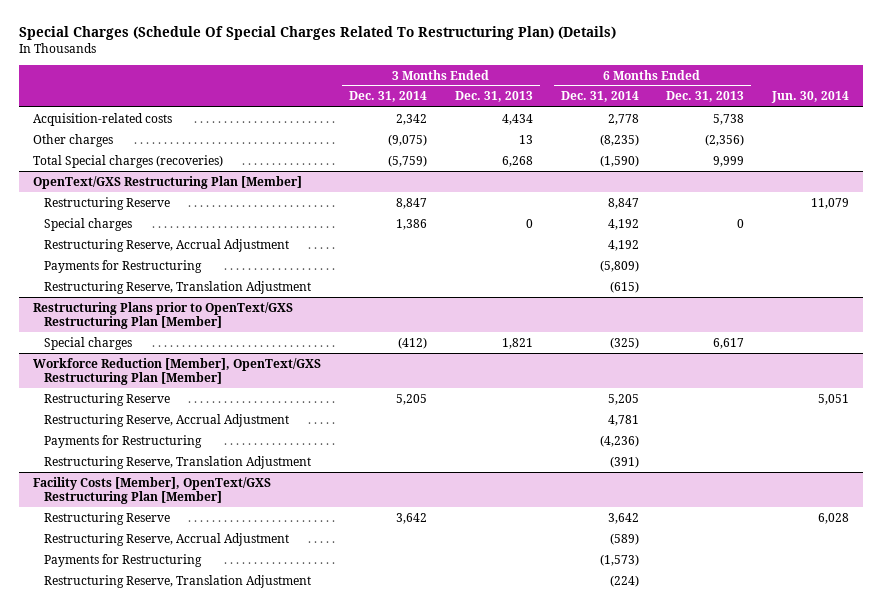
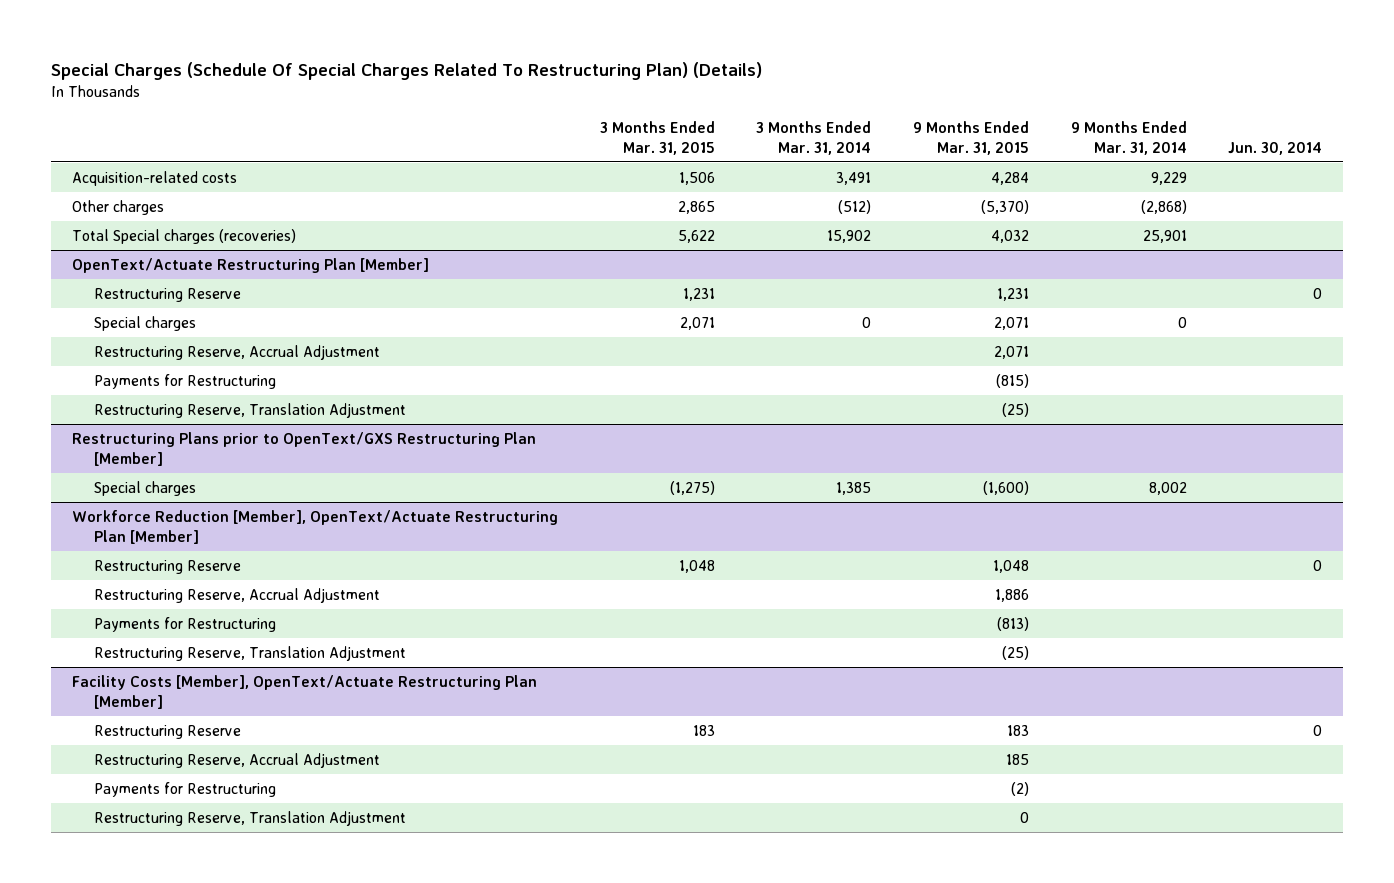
- | 3 Months Ended Dec. 31, 2014 | 3 Months Ended Dec. 31, 2013 | 6 Months Ended Dec. 31, 2014 | 6 Months Ended Dec. 31, 2013 | Jun. 30, 2014
+ | 3 Months Ended Mar. 31, 2015 | 3 Months Ended Mar. 31, 2014 | 9 Months Ended Mar. 31, 2015 | 9 Months Ended Mar. 31, 2014 | Jun. 30, 2014
- OpenText/GXS Restructuring Plan [Member]
- Restructuring Reserve | 8,847 | | 8,847 | | 11,079
- Special charges | 1,386 | 0 | 4,192 | 0 |
- Restructuring Reserve, Accrual Adjustment | | | 4,192 | |
- Payments for Restructuring | | | (5,809) | |
- Restructuring Reserve, Translation Adjustment | | | (615) | |
+ OpenText/Actuate Restructuring Plan [Member]
+ Restructuring Reserve | 1,231 | | 1,231 | | 0
+ Special charges | 2,071 | 0 | 2,071 | 0 |
+ Restructuring Reserve, Accrual Adjustment | | | 2,071 | |
+ Payments for Restructuring | | | (815) | |
+ Restructuring Reserve, Translation Adjustment | | | (25) | |
- Workforce Reduction [Member], OpenText/GXS Restructuring Plan [Member]
- Restructuring Reserve | 5,205 | | 5,205 | | 5,051
+ Workforce Reduction [Member], OpenText/Actuate Restructuring Plan [Member]
+ Restructuring Reserve | 1,048 | | 1,048 | | 0
- Facility Costs [Member], OpenText/GXS Restructuring Plan [Member]
- Restructuring Reserve | 3,642 | | 3,642 | | 6,028
+ Facility Costs [Member], OpenText/Actuate Restructuring Plan [Member]
+ Restructuring Reserve | 183 | | 183 | | 0

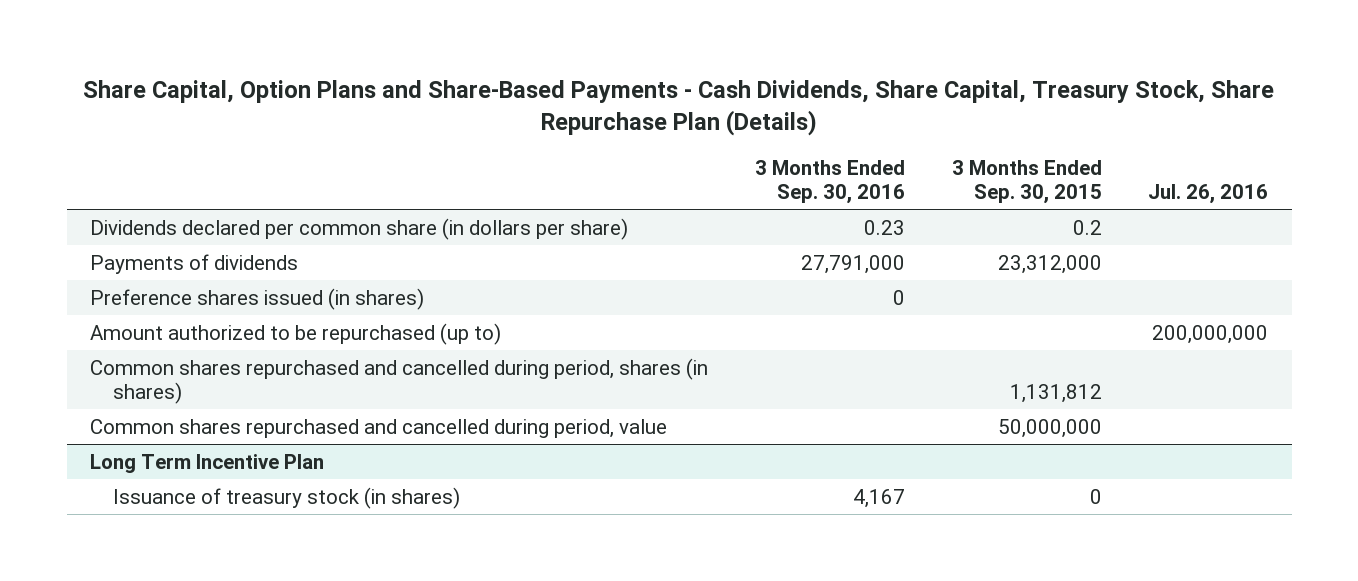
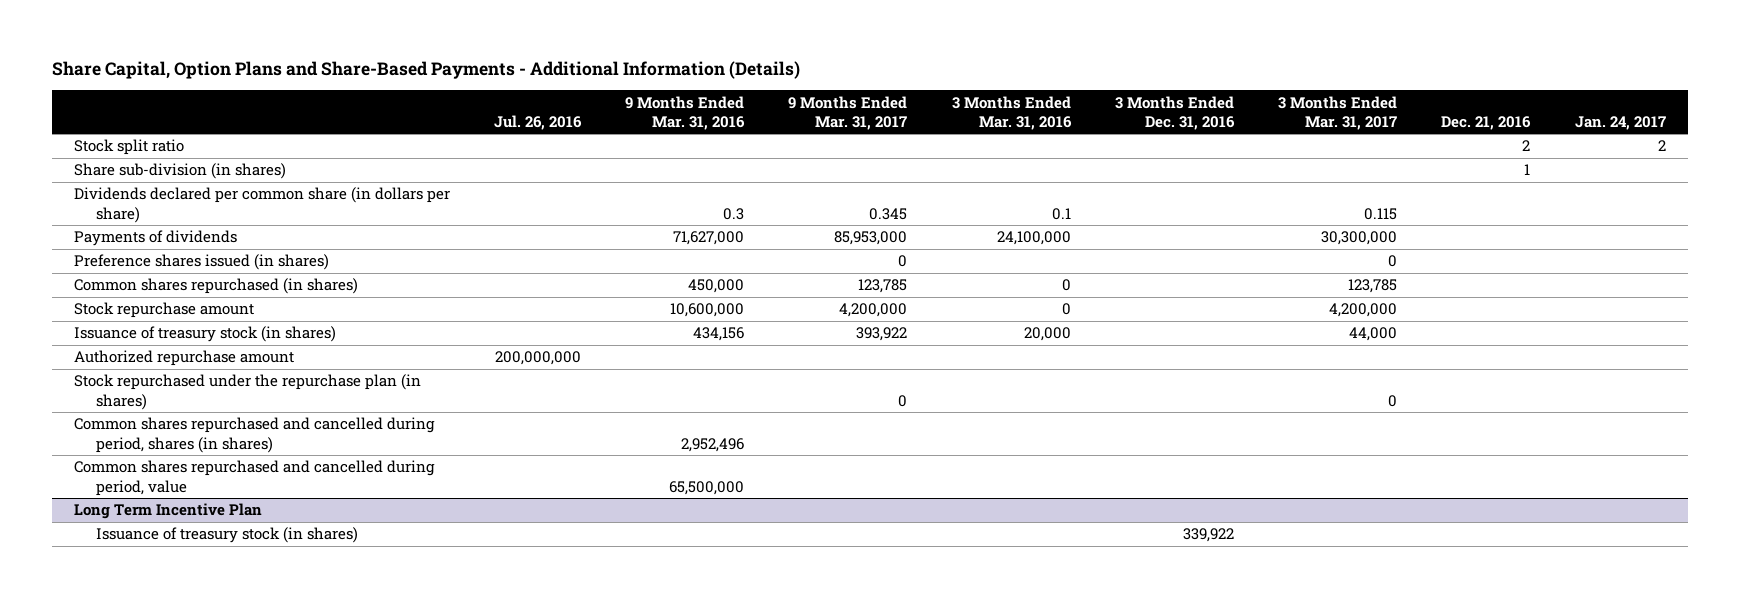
- Share Capital, Option Plans and Share-Based Payments - Cash Dividends, Share Capital, Treasury Stock, Share Repurchase Plan (Details)
+ Share Capital, Option Plans and Share-Based Payments - Additional Information (Details)
- | 3 Months Ended Sep. 30, 2016 | 3 Months Ended Sep. 30, 2015 | Jul. 26, 2016
+ | Jul. 26, 2016 | 9 Months Ended Mar. 31, 2016 | 9 Months Ended Mar. 31, 2017 | 3 Months Ended Mar. 31, 2016 | 3 Months Ended Dec. 31, 2016 | 3 Months Ended Mar. 31, 2017 | Dec. 21, 2016 | Jan. 24, 2017
+ Stock split ratio | | | | | | | 2 | 2
+ Share sub-division (in shares) | | | | | | | 1 |
- Amount authorized to be repurchased (up to) | | | 200,000,000
+ Common shares repurchased (in shares) | | 450,000 | 123,785 | 0 | | 123,785 | |
+ Stock repurchase amount | | 10,600,000 | 4,200,000 | 0 | | 4,200,000 | |
+ Issuance of treasury stock (in shares) | | 434,156 | 393,922 | 20,000 | | 44,000 | |
+ Authorized repurchase amount | 200,000,000 | | | | | | |
+ Stock repurchased under the repurchase plan (in shares) | | | 0 | | | 0 | |

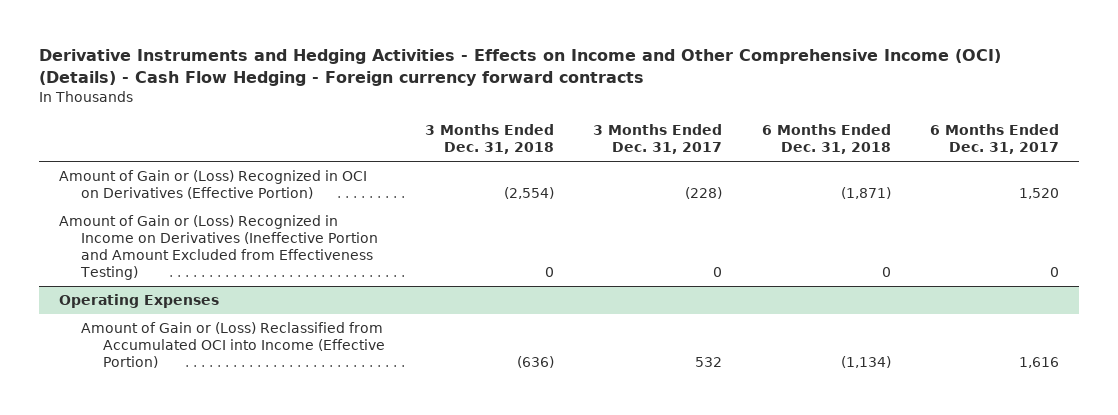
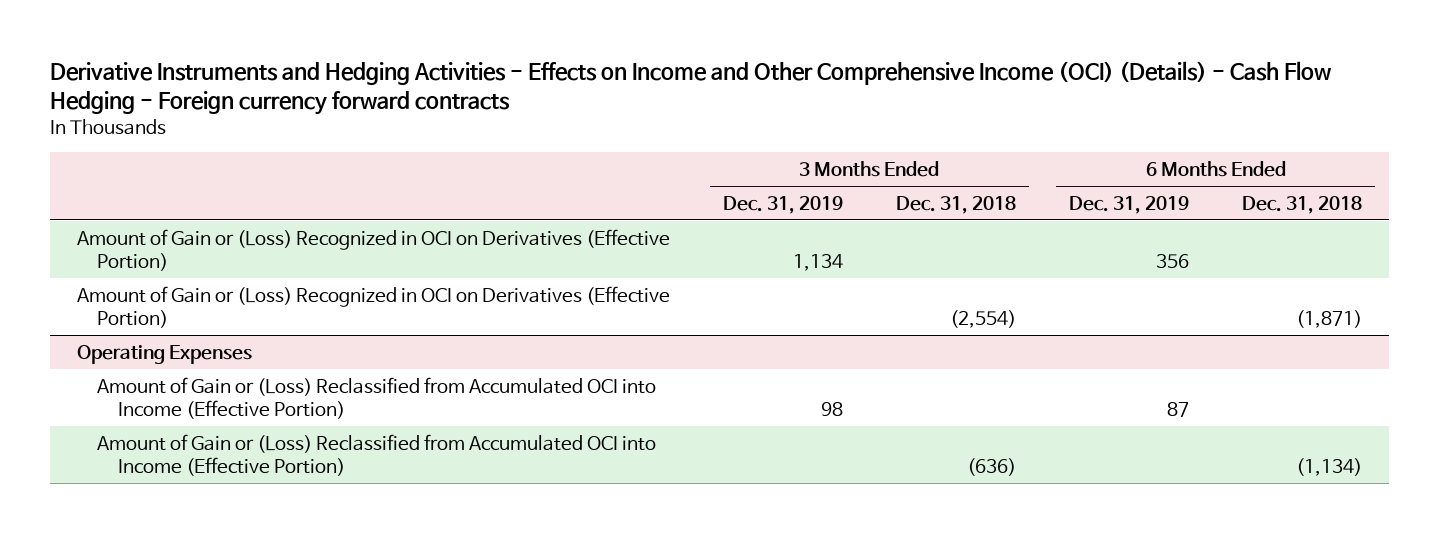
- | 3 Months Ended Dec. 31, 2018 | 3 Months Ended Dec. 31, 2017 | 6 Months Ended Dec. 31, 2018 | 6 Months Ended Dec. 31, 2017
+ | 3 Months Ended Dec. 31, 2019 | 3 Months Ended Dec. 31, 2018 | 6 Months Ended Dec. 31, 2019 | 6 Months Ended Dec. 31, 2018
+ Amount of Gain or (Loss) Recognized in OCI on Derivatives (Effective Portion) | 1,134 | | 356 |
- Amount of Gain or (Loss) Recognized in Income on Derivatives (Ineffective Portion and Amount Excluded from Effectiveness Testing) | 0 | 0 | 0 | 0
@ Operating Expenses
+ Amount of Gain or (Loss) Reclassified from Accumulated OCI into Income (Effective Portion) | 98 | | 87 |

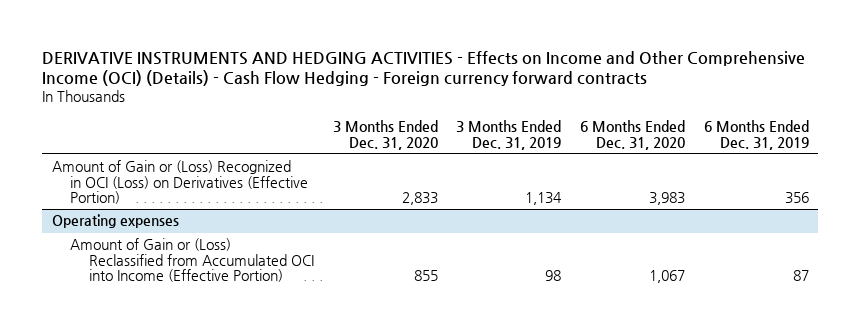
- Derivative Instruments and Hedging Activities - Effects on Income and Other Comprehensive Income (OCI) (Details) - Cash Flow Hedging - Foreign currency forward contracts
+ DERIVATIVE INSTRUMENTS AND HEDGING ACTIVITIES - Effects on Income and Other Comprehensive Income (OCI) (Details) - Cash Flow Hedging - Foreign currency forward contracts
- | 3 Months Ended Dec. 31, 2019 | 3 Months Ended Dec. 31, 2018 | 6 Months Ended Dec. 31, 2019 | 6 Months Ended Dec. 31, 2018
+ | 3 Months Ended Dec. 31, 2020 | 3 Months Ended Dec. 31, 2019 | 6 Months Ended Dec. 31, 2020 | 6 Months Ended Dec. 31, 2019
- Amount of Gain or (Loss) Recognized in OCI on Derivatives (Effective Portion) | 1,134 | | 356 |
- Amount of Gain or (Loss) Recognized in OCI on Derivatives (Effective Portion) | | (2,554) | | (1,871)
- Operating Expenses
+ Amount of Gain or (Loss) Recognized in OCI (Loss) on Derivatives (Effective Portion) | 2,833 | 1,134 | 3,983 | 356
+ Operating expenses
- Amount of Gain or (Loss) Reclassified from Accumulated OCI into Income (Effective Portion) | | (636) | | (1,134)

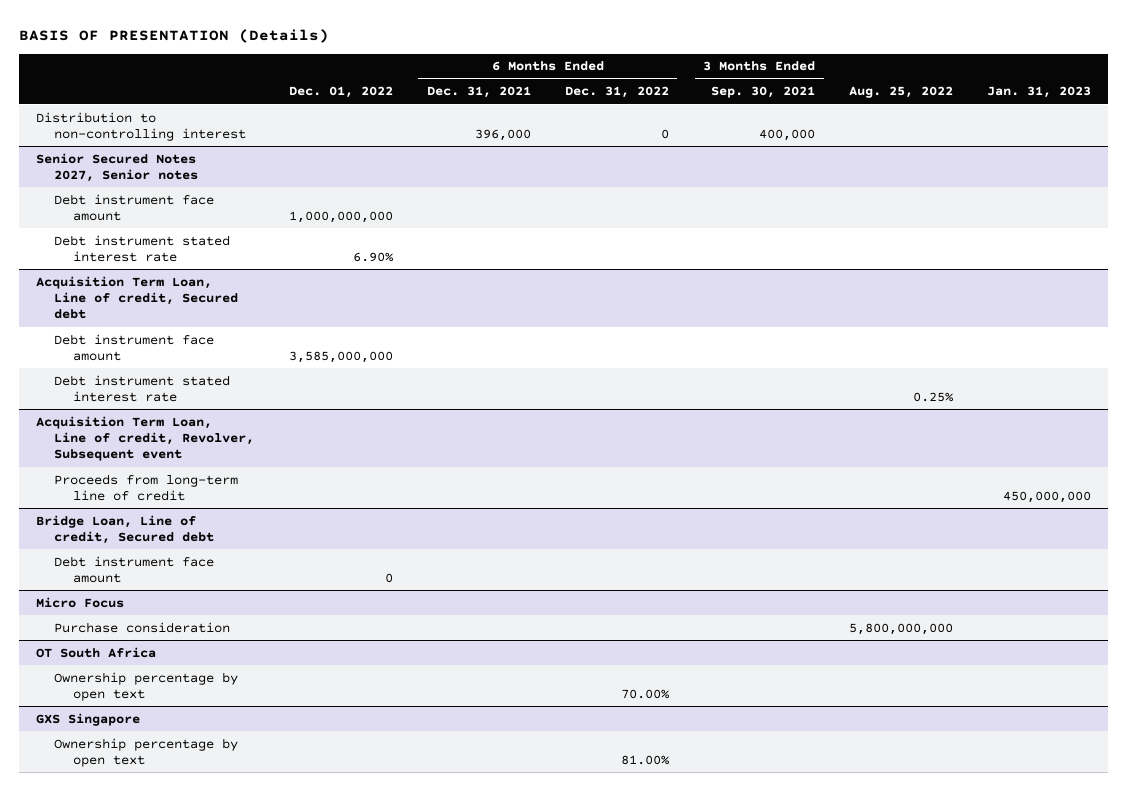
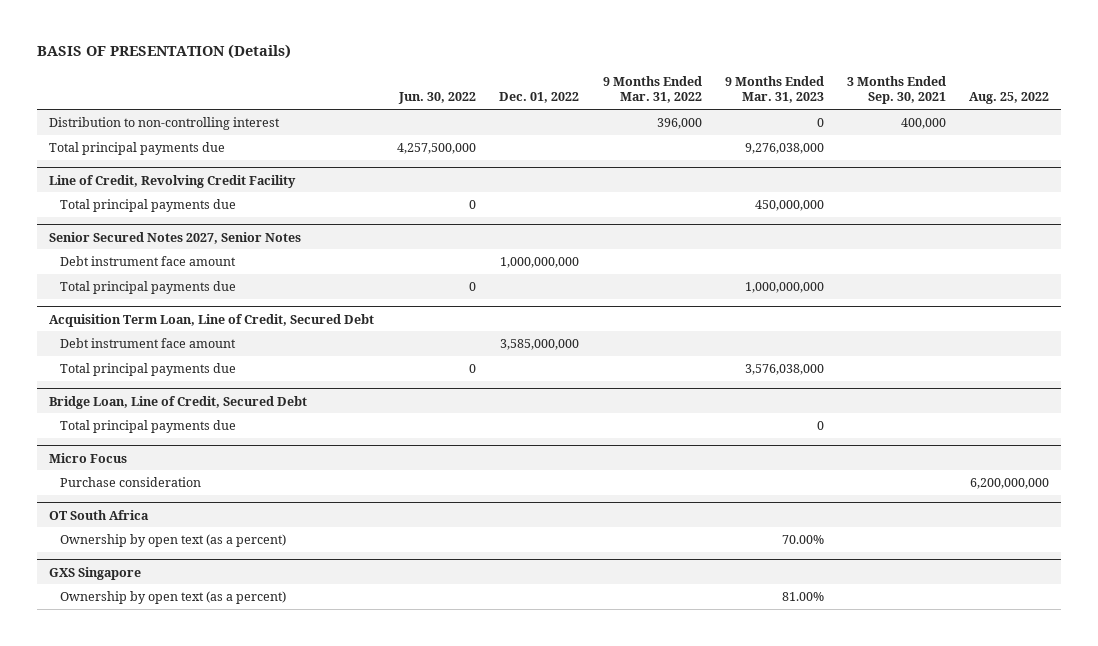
- | Dec. 01, 2022 | 6 Months Ended Dec. 31, 2021 | 6 Months Ended Dec. 31, 2022 | 3 Months Ended Sep. 30, 2021 | Aug. 25, 2022 | Jan. 31, 2023
+ | Jun. 30, 2022 | Dec. 01, 2022 | 9 Months Ended Mar. 31, 2022 | 9 Months Ended Mar. 31, 2023 | 3 Months Ended Sep. 30, 2021 | Aug. 25, 2022
- Senior Secured Notes 2027, Senior notes
+ Total principal payments due | 4,257,500,000 | | | 9,276,038,000 | |
+ Line of Credit, Revolving Credit Facility
+ Total principal payments due | 0 | | | 450,000,000 | |
+ Senior Secured Notes 2027, Senior Notes
- Debt instrument stated interest rate | 6.90% | | | | |
- Acquisition Term Loan, Line of credit, Secured debt
+ Total principal payments due | 0 | | | 1,000,000,000 | |
+ Acquisition Term Loan, Line of Credit, Secured Debt
- Debt instrument stated interest rate | | | | | 0.25% |
- Acquisition Term Loan, Line of credit, Revolver, Subsequent event
- Proceeds from long-term line of credit | | | | | | 450,000,000
- Bridge Loan, Line of credit, Secured debt
- Debt instrument face amount | 0 | | | | |
+ Total principal payments due | 0 | | | 3,576,038,000 | |
+ Bridge Loan, Line of Credit, Secured Debt
+ Total principal payments due | | | | 0 | |
@ Micro Focus
- Purchase consideration | | | | | 5,800,000,000 |
+ Purchase consideration | | | | | | 6,200,000,000
@ OT South Africa
- Ownership percentage by open text | | | 70.00% | | |
+ Ownership by open text (as a percent) | | | | 70.00% | |
@ GXS Singapore
- Ownership percentage by open text | | | 81.00% | | |
+ Ownership by open text (as a percent) | | | | 81.00% | |

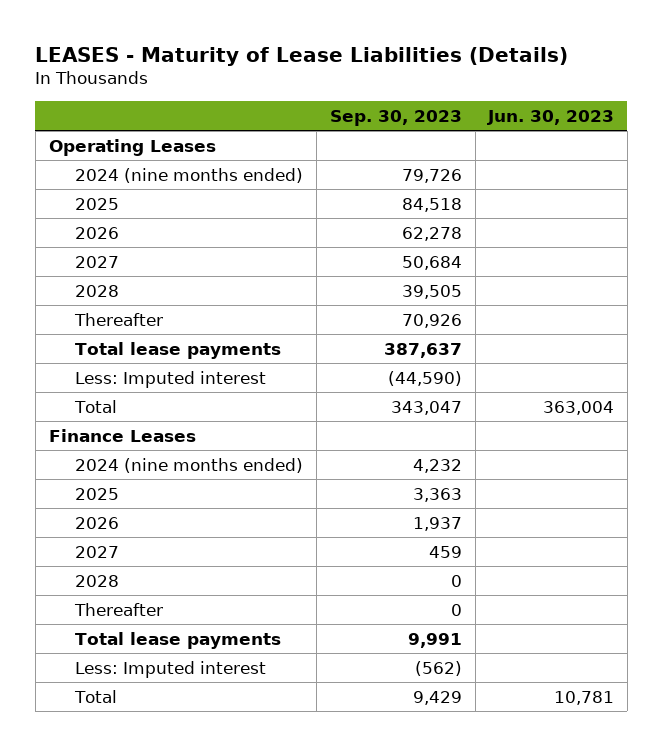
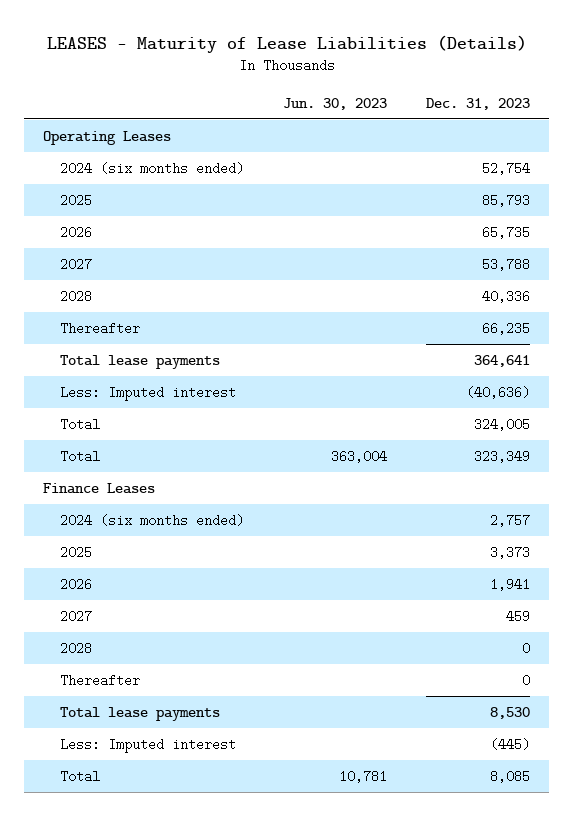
- | Sep. 30, 2023 | Jun. 30, 2023
+ | Jun. 30, 2023 | Dec. 31, 2023
- 2024 (nine months ended) | 79,726 |
+ 2024 (six months ended) | | 52,754
+ Total | | 324,005
- 2024 (nine months ended) | 4,232 |
+ 2024 (six months ended) | | 2,757

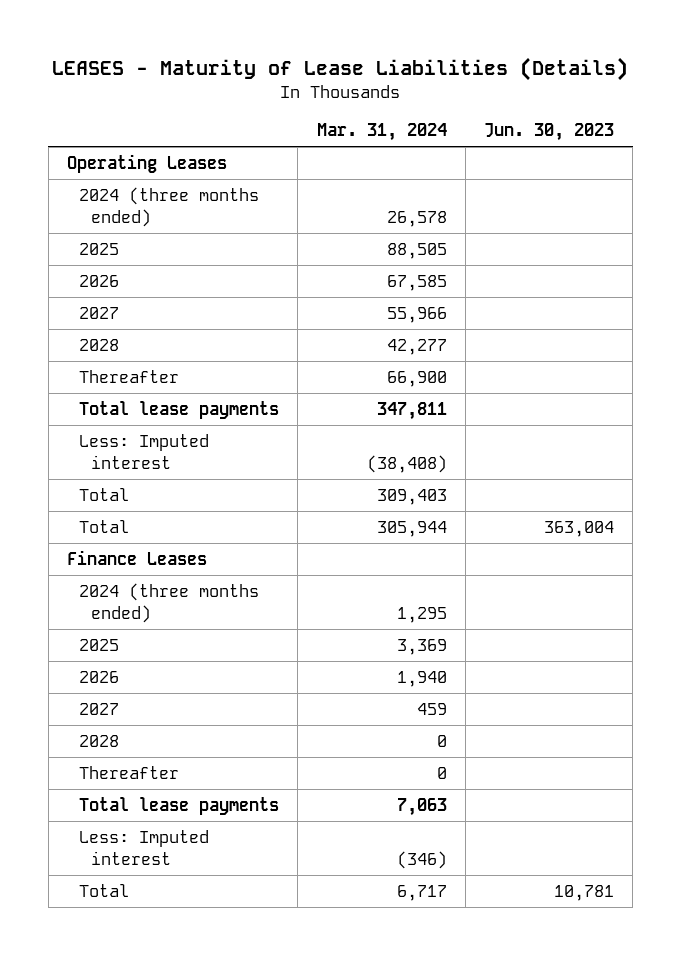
- | Jun. 30, 2023 | Dec. 31, 2023
+ | Mar. 31, 2024 | Jun. 30, 2023
- 2024 (six months ended) | | 52,754
+ 2024 (three months ended) | 26,578 |
- 2024 (six months ended) | | 2,757
+ 2024 (three months ended) | 1,295 |

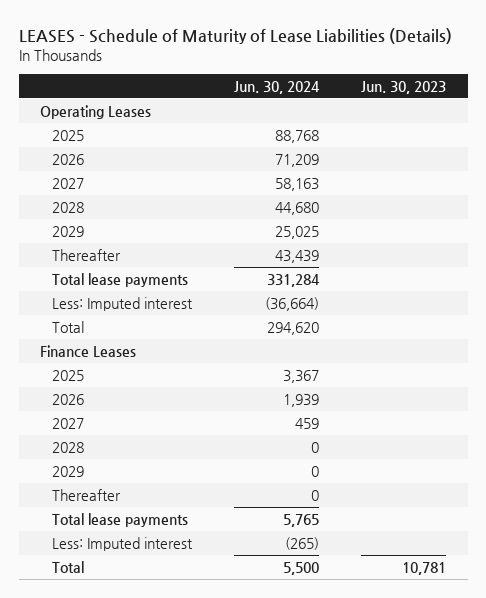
- LEASES - Maturity of Lease Liabilities (Details)
+ LEASES - Schedule of Maturity of Lease Liabilities (Details)
- | Mar. 31, 2024 | Jun. 30, 2023
+ | Jun. 30, 2024 | Jun. 30, 2023
- 2024 (three months ended) | 26,578 |
+ 2029 | 25,025 |
- Total | 305,944 | 363,004
- 2024 (three months ended) | 1,295 |
+ 2029 | 0 |

